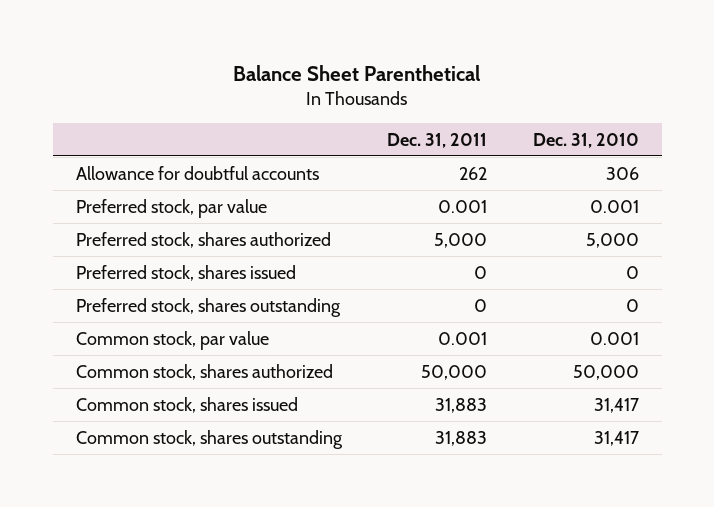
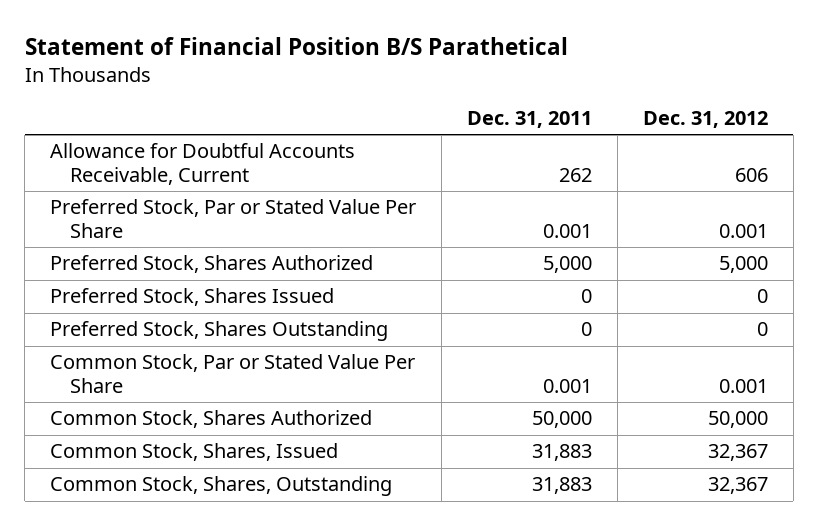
- Balance Sheet Parenthetical
+ Statement of Financial Position B/S Parathetical
- | Dec. 31, 2011 | Dec. 31, 2010
+ | Dec. 31, 2011 | Dec. 31, 2012
- Allowance for doubtful accounts | 262 | 306
- Preferred stock, par value | 0.001 | 0.001
- Preferred stock, shares authorized | 5,000 | 5,000
- Preferred stock, shares issued | 0 | 0
- Preferred stock, shares outstanding | 0 | 0
- Common stock, par value | 0.001 | 0.001
- Common stock, shares authorized | 50,000 | 50,000
- Common stock, shares issued | 31,883 | 31,417
- Common stock, shares outstanding | 31,883 | 31,417
+ Allowance for Doubtful Accounts Receivable, Current | 262 | 606
+ Preferred Stock, Par or Stated Value Per Share | 0.001 | 0.001
+ Preferred Stock, Shares Authorized | 5,000 | 5,000
+ Preferred Stock, Shares Issued | 0 | 0
+ Preferred Stock, Shares Outstanding | 0 | 0
+ Common Stock, Par or Stated Value Per Share | 0.001 | 0.001
+ Common Stock, Shares Authorized | 50,000 | 50,000
+ Common Stock, Shares, Issued | 31,883 | 32,367
+ Common Stock, Shares, Outstanding | 31,883 | 32,367

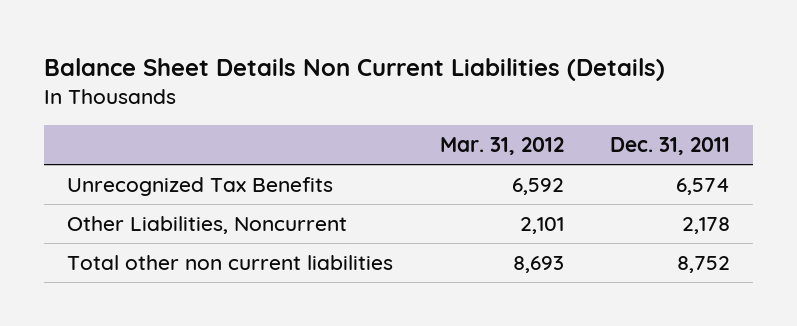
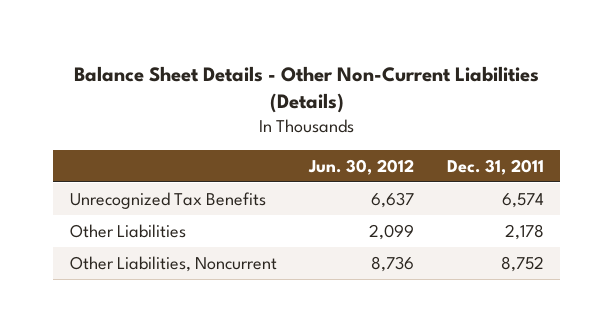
- Balance Sheet Details Non Current Liabilities (Details)
+ Balance Sheet Details - Other Non-Current Liabilities (Details)
- | Mar. 31, 2012 | Dec. 31, 2011
+ | Jun. 30, 2012 | Dec. 31, 2011
- Other Liabilities, Noncurrent | 2,101 | 2,178
- Total other non current liabilities | 8,693 | 8,752
+ Other Liabilities | 2,099 | 2,178
+ Other Liabilities, Noncurrent | 8,736 | 8,752

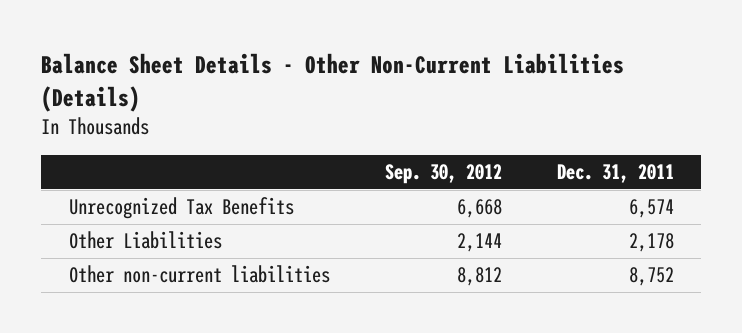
- | Jun. 30, 2012 | Dec. 31, 2011
+ | Sep. 30, 2012 | Dec. 31, 2011
- Other Liabilities, Noncurrent | 8,736 | 8,752
+ Other non-current liabilities | 8,812 | 8,752

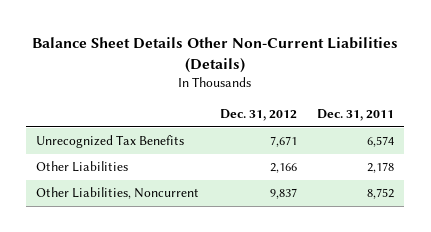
- Balance Sheet Details - Other Non-Current Liabilities (Details)
+ Balance Sheet Details Other Non-Current Liabilities (Details)
- | Sep. 30, 2012 | Dec. 31, 2011
+ | Dec. 31, 2012 | Dec. 31, 2011
- Other non-current liabilities | 8,812 | 8,752
+ Other Liabilities, Noncurrent | 9,837 | 8,752

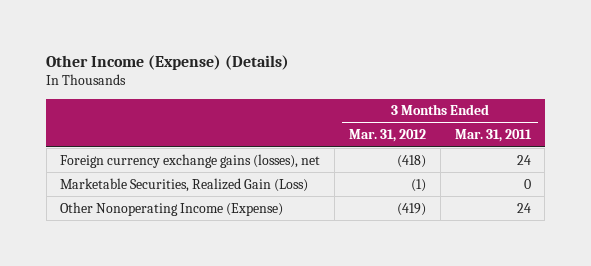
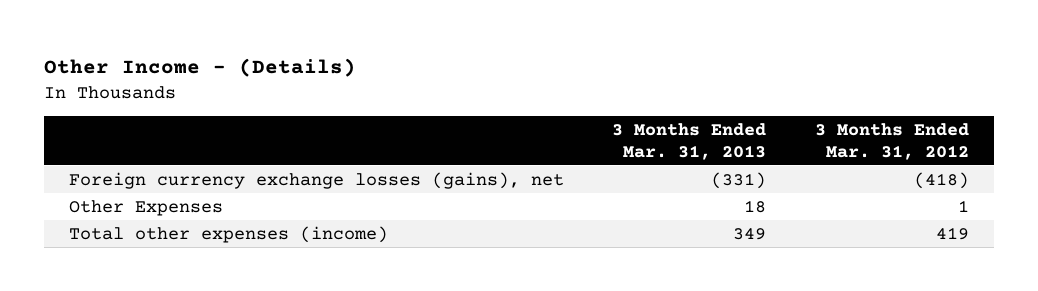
- Other Income (Expense) (Details)
+ Other Income - (Details)
- | 3 Months Ended Mar. 31, 2012 | 3 Months Ended Mar. 31, 2011
+ | 3 Months Ended Mar. 31, 2013 | 3 Months Ended Mar. 31, 2012
- Foreign currency exchange gains (losses), net | (418) | 24
- Marketable Securities, Realized Gain (Loss) | (1) | 0
- Other Nonoperating Income (Expense) | (419) | 24
+ Foreign currency exchange losses (gains), net | (331) | (418)
+ Other Expenses | 18 | 1
+ Total other expenses (income) | 349 | 419

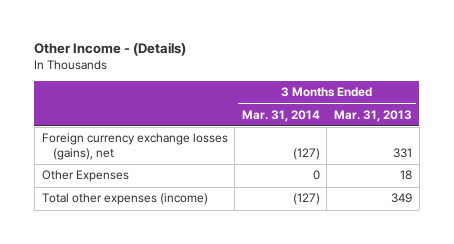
- | 3 Months Ended Mar. 31, 2013 | 3 Months Ended Mar. 31, 2012
+ | 3 Months Ended Mar. 31, 2014 | 3 Months Ended Mar. 31, 2013
- Foreign currency exchange losses (gains), net | (331) | (418)
+ Foreign currency exchange losses (gains), net | (127) | 331

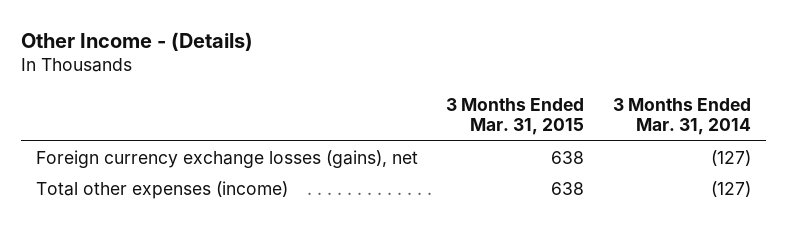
- | 3 Months Ended Mar. 31, 2014 | 3 Months Ended Mar. 31, 2013
+ | 3 Months Ended Mar. 31, 2015 | 3 Months Ended Mar. 31, 2014
- Other Expenses | 0 | 18

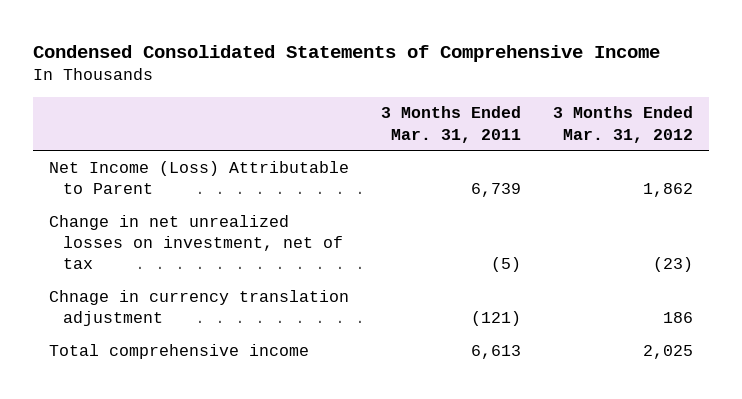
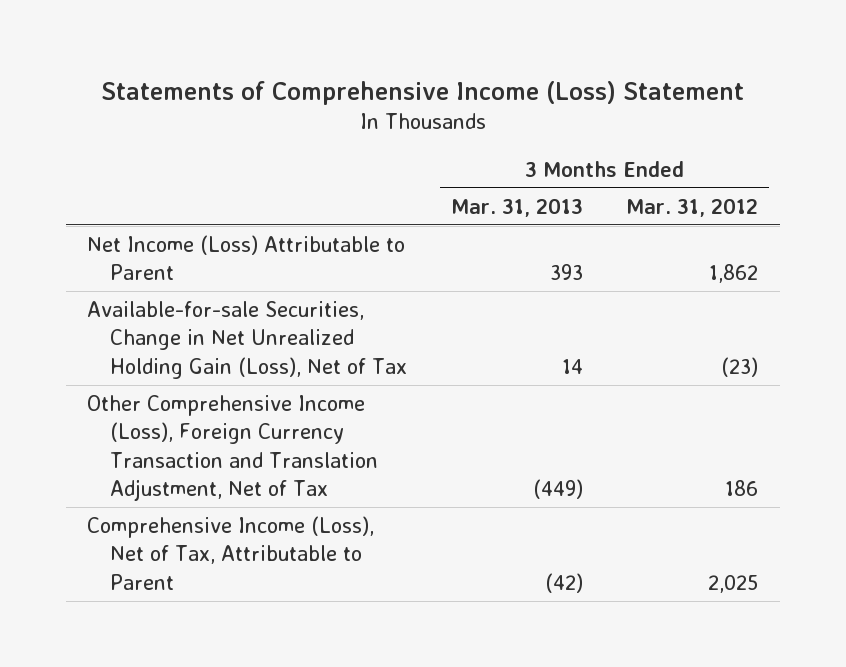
- Condensed Consolidated Statements of Comprehensive Income
+ Statements of Comprehensive Income (Loss) Statement
- | 3 Months Ended Mar. 31, 2011 | 3 Months Ended Mar. 31, 2012
+ | 3 Months Ended Mar. 31, 2013 | 3 Months Ended Mar. 31, 2012
- Change in net unrealized losses on investment, net of tax | (5) | (23)
- Chnage in currency translation adjustment | (121) | 186
- Total comprehensive income | 6,613 | 2,025
+ Available-for-sale Securities, Change in Net Unrealized Holding Gain (Loss), Net of Tax | 14 | (23)
+ Other Comprehensive Income (Loss), Foreign Currency Transaction and Translation Adjustment, Net of Tax | (449) | 186
+ Comprehensive Income (Loss), Net of Tax, Attributable to Parent | (42) | 2,025

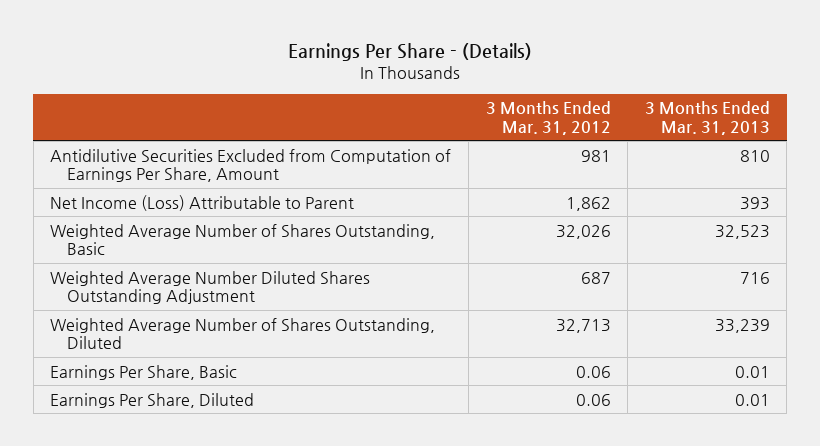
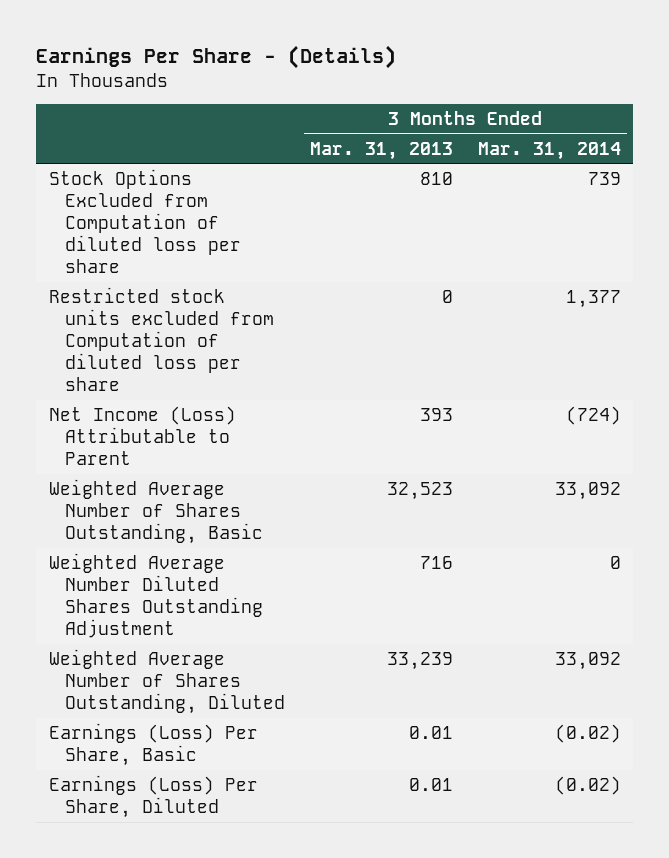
- | 3 Months Ended Mar. 31, 2012 | 3 Months Ended Mar. 31, 2013
+ | 3 Months Ended Mar. 31, 2013 | 3 Months Ended Mar. 31, 2014
- Antidilutive Securities Excluded from Computation of Earnings Per Share, Amount | 981 | 810
+ Stock Options Excluded from Computation of diluted loss per share | 810 | 739
+ Restricted stock units excluded from Computation of diluted loss per share | 0 | 1,377
- Earnings Per Share, Basic | 0.06 | 0.01
- Earnings Per Share, Diluted | 0.06 | 0.01
+ Earnings (Loss) Per Share, Basic | 0.01 | (0.02)
+ Earnings (Loss) Per Share, Diluted | 0.01 | (0.02)

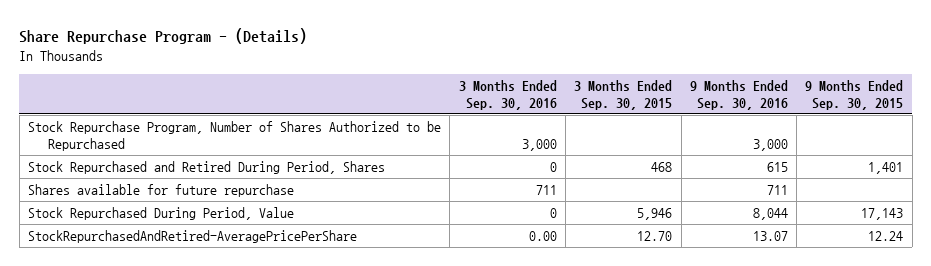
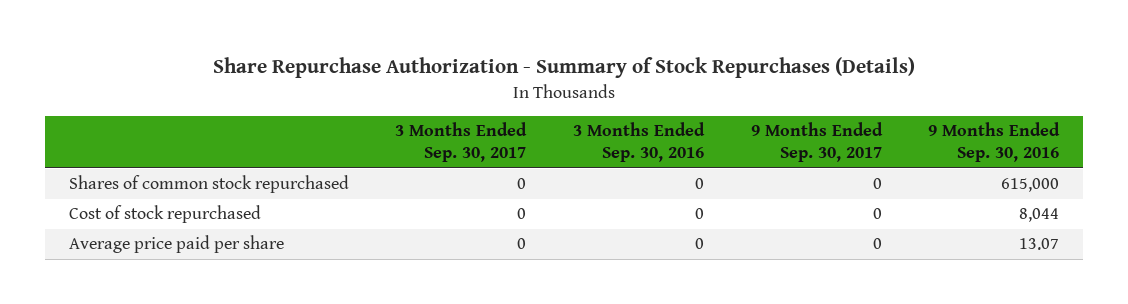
- Share Repurchase Program - (Details)
+ Share Repurchase Authorization - Summary of Stock Repurchases (Details)
- | 3 Months Ended Sep. 30, 2016 | 3 Months Ended Sep. 30, 2015 | 9 Months Ended Sep. 30, 2016 | 9 Months Ended Sep. 30, 2015
+ | 3 Months Ended Sep. 30, 2017 | 3 Months Ended Sep. 30, 2016 | 9 Months Ended Sep. 30, 2017 | 9 Months Ended Sep. 30, 2016
- Stock Repurchase Program, Number of Shares Authorized to be Repurchased | 3,000 | | 3,000 |
- Stock Repurchased and Retired During Period, Shares | 0 | 468 | 615 | 1,401
- Shares available for future repurchase | 711 | | 711 |
- Stock Repurchased During Period, Value | 0 | 5,946 | 8,044 | 17,143
- StockRepurchasedAndRetired-AveragePricePerShare | 0.00 | 12.70 | 13.07 | 12.24
+ Shares of common stock repurchased | 0 | 0 | 0 | 615,000
+ Cost of stock repurchased | 0 | 0 | 0 | 8,044
+ Average price paid per share | 0 | 0 | 0 | 13.07

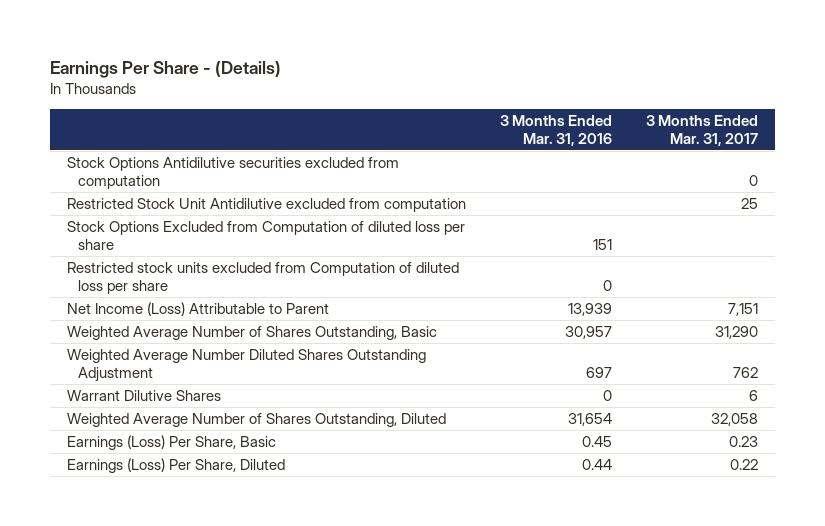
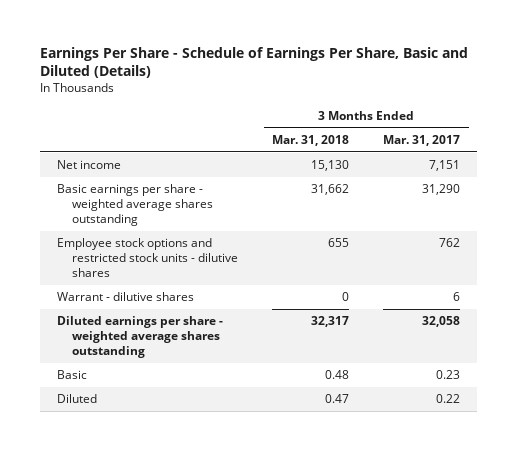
- Earnings Per Share - (Details)
+ Earnings Per Share - Schedule of Earnings Per Share, Basic and Diluted (Details)
- | 3 Months Ended Mar. 31, 2016 | 3 Months Ended Mar. 31, 2017
+ | 3 Months Ended Mar. 31, 2018 | 3 Months Ended Mar. 31, 2017
- Stock Options Antidilutive securities excluded from computation | | 0
- Restricted Stock Unit Antidilutive excluded from computation | | 25
- Stock Options Excluded from Computation of diluted loss per share | 151 |
- Restricted stock units excluded from Computation of diluted loss per share | 0 |
- Net Income (Loss) Attributable to Parent | 13,939 | 7,151
- Weighted Average Number of Shares Outstanding, Basic | 30,957 | 31,290
- Weighted Average Number Diluted Shares Outstanding Adjustment | 697 | 762
- Warrant Dilutive Shares | 0 | 6
- Weighted Average Number of Shares Outstanding, Diluted | 31,654 | 32,058
- Earnings (Loss) Per Share, Basic | 0.45 | 0.23
- Earnings (Loss) Per Share, Diluted | 0.44 | 0.22
+ Net income | 15,130 | 7,151
+ Basic earnings per share - weighted average shares outstanding | 31,662 | 31,290
+ Employee stock options and restricted stock units - dilutive shares | 655 | 762
+ Warrant - dilutive shares | 0 | 6
+ Diluted earnings per share - weighted average shares outstanding | 32,317 | 32,058
+ Basic | 0.48 | 0.23
+ Diluted | 0.47 | 0.22

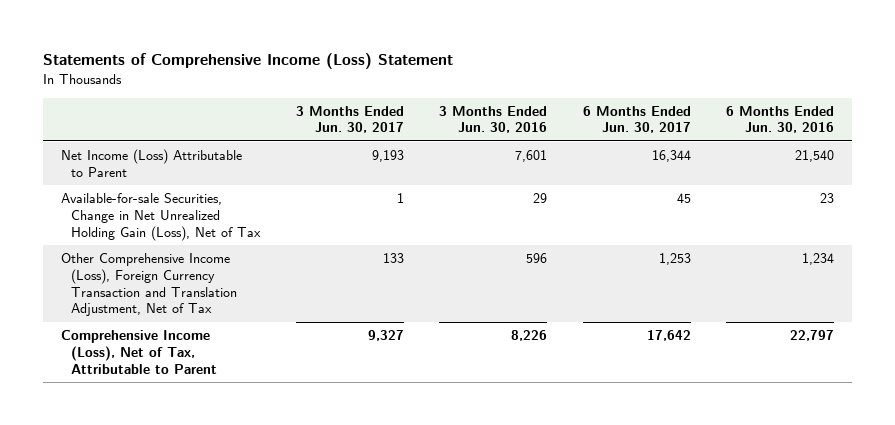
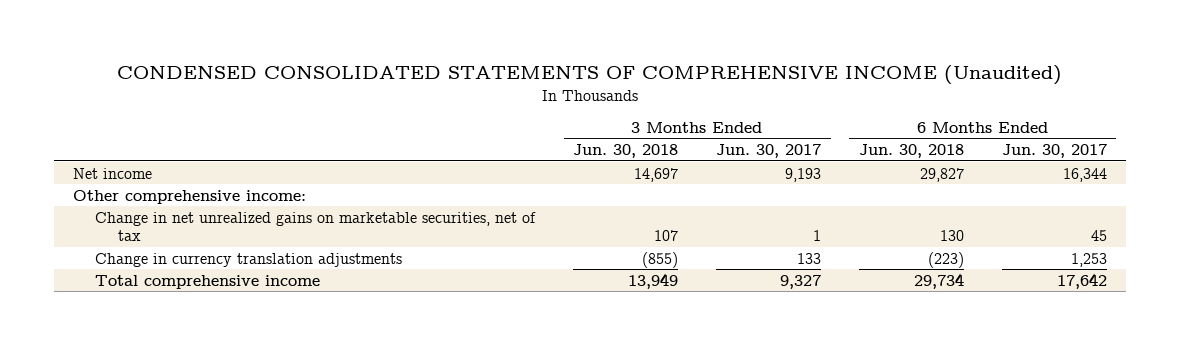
- Statements of Comprehensive Income (Loss) Statement
+ CONDENSED CONSOLIDATED STATEMENTS OF COMPREHENSIVE INCOME (Unaudited)
- | 3 Months Ended Jun. 30, 2017 | 3 Months Ended Jun. 30, 2016 | 6 Months Ended Jun. 30, 2017 | 6 Months Ended Jun. 30, 2016
+ | 3 Months Ended Jun. 30, 2018 | 3 Months Ended Jun. 30, 2017 | 6 Months Ended Jun. 30, 2018 | 6 Months Ended Jun. 30, 2017
- Net Income (Loss) Attributable to Parent | 9,193 | 7,601 | 16,344 | 21,540
- Available-for-sale Securities, Change in Net Unrealized Holding Gain (Loss), Net of Tax | 1 | 29 | 45 | 23
- Other Comprehensive Income (Loss), Foreign Currency Transaction and Translation Adjustment, Net of Tax | 133 | 596 | 1,253 | 1,234
- Comprehensive Income (Loss), Net of Tax, Attributable to Parent | 9,327 | 8,226 | 17,642 | 22,797
+ Net income | 14,697 | 9,193 | 29,827 | 16,344
+ Other comprehensive income:
+ Change in net unrealized gains on marketable securities, net of tax | 107 | 1 | 130 | 45
+ Change in currency translation adjustments | (855) | 133 | (223) | 1,253
+ Total comprehensive income | 13,949 | 9,327 | 29,734 | 17,642

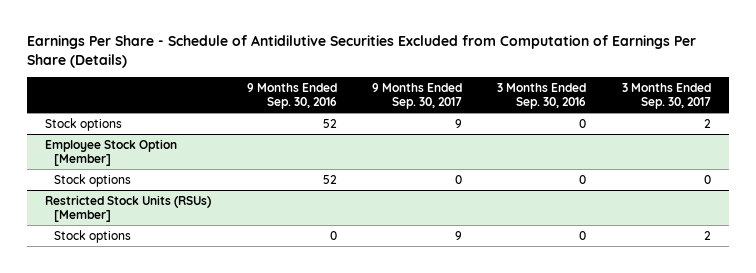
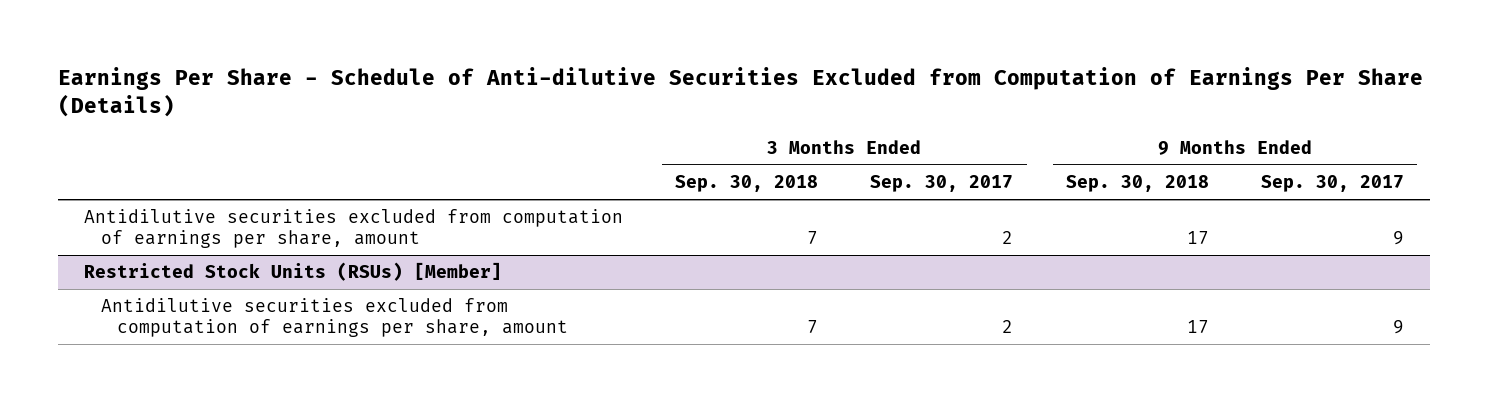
- Earnings Per Share - Schedule of Antidilutive Securities Excluded from Computation of Earnings Per Share (Details)
+ Earnings Per Share - Schedule of Anti-dilutive Securities Excluded from Computation of Earnings Per Share (Details)
- | 9 Months Ended Sep. 30, 2016 | 9 Months Ended Sep. 30, 2017 | 3 Months Ended Sep. 30, 2016 | 3 Months Ended Sep. 30, 2017
+ | 3 Months Ended Sep. 30, 2018 | 3 Months Ended Sep. 30, 2017 | 9 Months Ended Sep. 30, 2018 | 9 Months Ended Sep. 30, 2017
- Stock options | 52 | 9 | 0 | 2
- Employee Stock Option [Member]
- Stock options | 52 | 0 | 0 | 0
+ Antidilutive securities excluded from computation of earnings per share, amount | 7 | 2 | 17 | 9
@ Restricted Stock Units (RSUs) [Member]
- Stock options | 0 | 9 | 0 | 2
+ Antidilutive securities excluded from computation of earnings per share, amount | 7 | 2 | 17 | 9

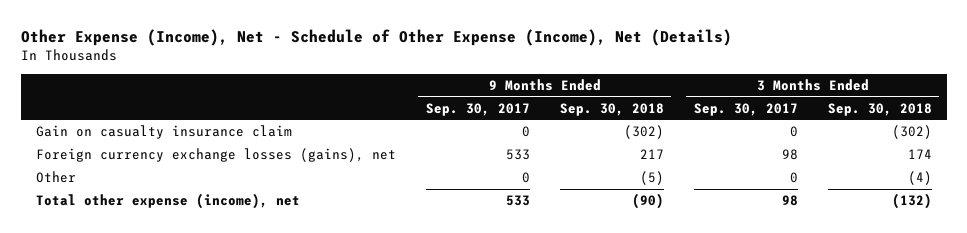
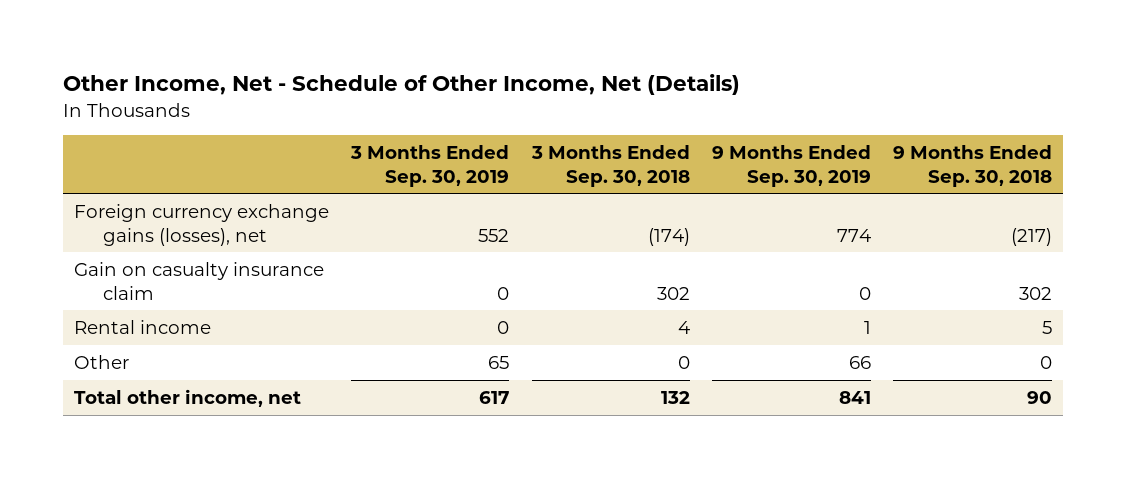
- Other Expense (Income), Net - Schedule of Other Expense (Income), Net (Details)
+ Other Income, Net - Schedule of Other Income, Net (Details)
- | 9 Months Ended Sep. 30, 2017 | 9 Months Ended Sep. 30, 2018 | 3 Months Ended Sep. 30, 2017 | 3 Months Ended Sep. 30, 2018
+ | 3 Months Ended Sep. 30, 2019 | 3 Months Ended Sep. 30, 2018 | 9 Months Ended Sep. 30, 2019 | 9 Months Ended Sep. 30, 2018
- Gain on casualty insurance claim | 0 | (302) | 0 | (302)
- Foreign currency exchange losses (gains), net | 533 | 217 | 98 | 174
- Other | 0 | (5) | 0 | (4)
- Total other expense (income), net | 533 | (90) | 98 | (132)
+ Foreign currency exchange gains (losses), net | 552 | (174) | 774 | (217)
+ Gain on casualty insurance claim | 0 | 302 | 0 | 302
+ Rental income | 0 | 4 | 1 | 5
+ Other | 65 | 0 | 66 | 0
+ Total other income, net | 617 | 132 | 841 | 90

